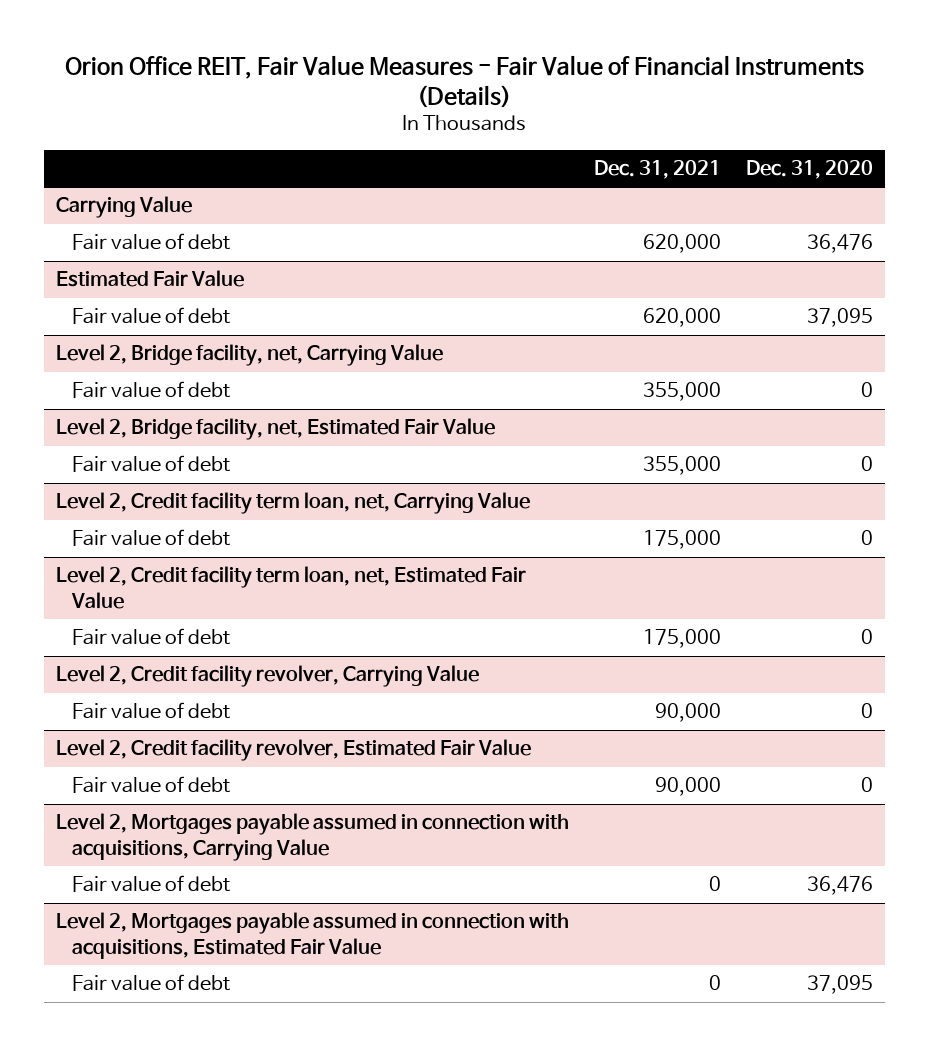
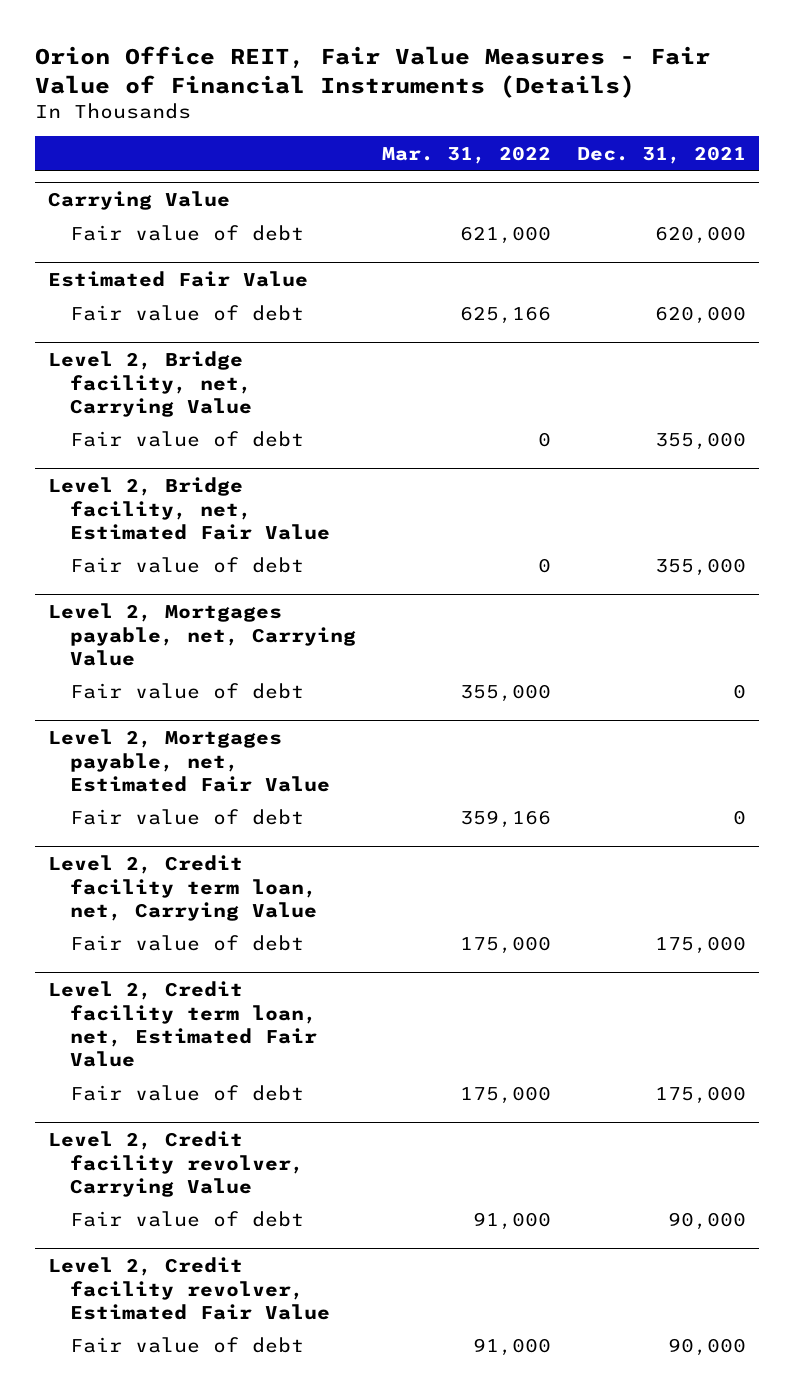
- | Dec. 31, 2021 | Dec. 31, 2020
+ | Mar. 31, 2022 | Dec. 31, 2021
+ Level 2, Mortgages payable, net, Carrying Value
+ Fair value of debt | 355,000 | 0
+ Level 2, Mortgages payable, net, Estimated Fair Value
+ Fair value of debt | 359,166 | 0
- Level 2, Mortgages payable assumed in connection with acquisitions, Carrying Value
- Fair value of debt | 0 | 36,476
- Level 2, Mortgages payable assumed in connection with acquisitions, Estimated Fair Value
- Fair value of debt | 0 | 37,095

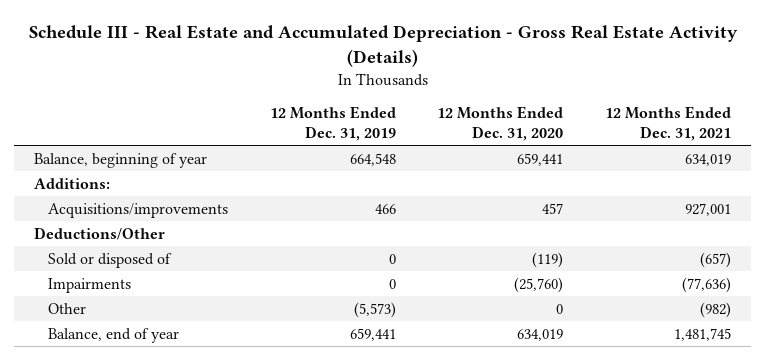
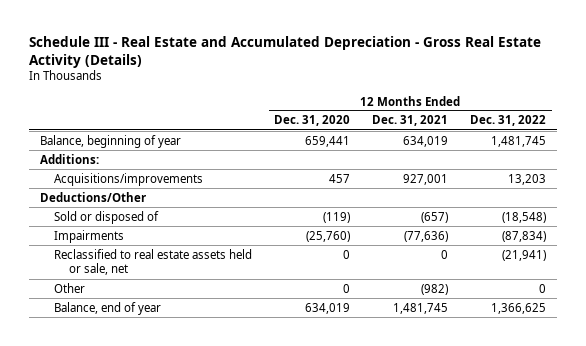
- | 12 Months Ended Dec. 31, 2019 | 12 Months Ended Dec. 31, 2020 | 12 Months Ended Dec. 31, 2021
+ | 12 Months Ended Dec. 31, 2020 | 12 Months Ended Dec. 31, 2021 | 12 Months Ended Dec. 31, 2022
+ Reclassified to real estate assets held or sale, net | 0 | 0 | (21,941)

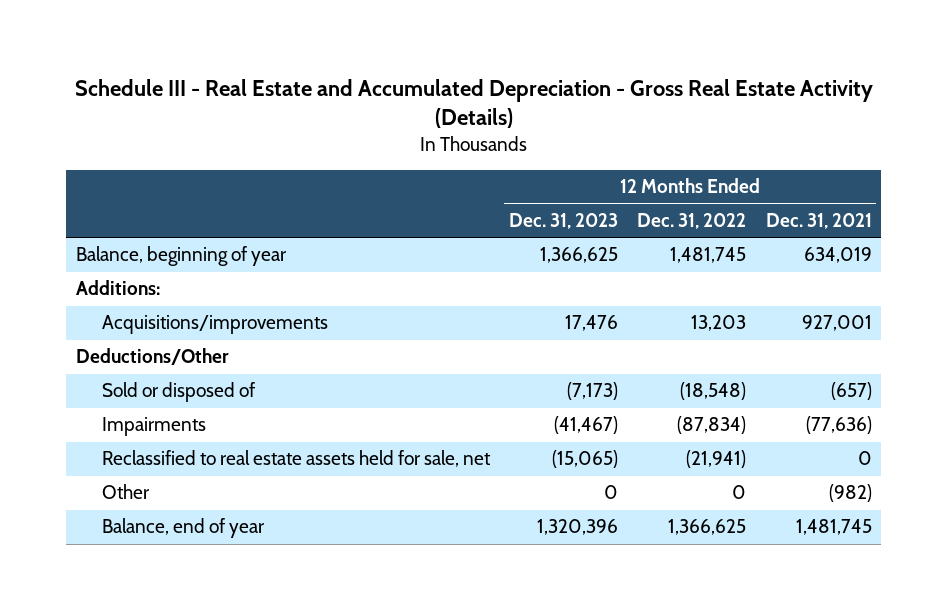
- | 12 Months Ended Dec. 31, 2020 | 12 Months Ended Dec. 31, 2021 | 12 Months Ended Dec. 31, 2022
+ | 12 Months Ended Dec. 31, 2023 | 12 Months Ended Dec. 31, 2022 | 12 Months Ended Dec. 31, 2021
- Reclassified to real estate assets held or sale, net | 0 | 0 | (21,941)
+ Reclassified to real estate assets held for sale, net | (15,065) | (21,941) | 0

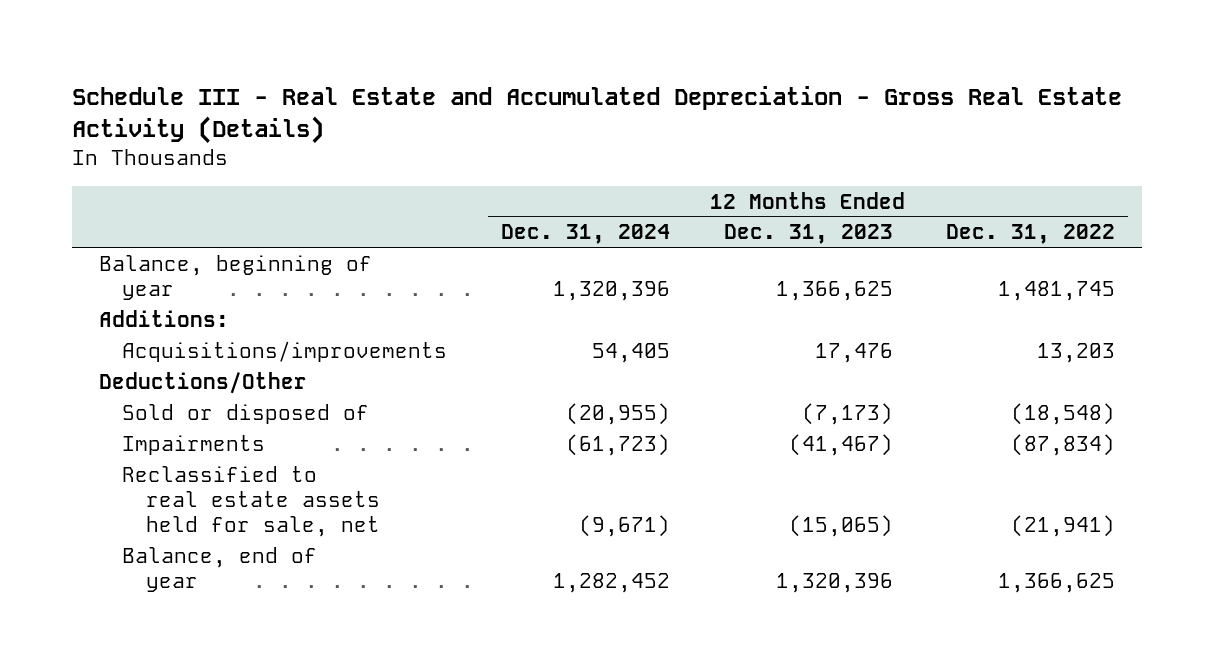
- | 12 Months Ended Dec. 31, 2023 | 12 Months Ended Dec. 31, 2022 | 12 Months Ended Dec. 31, 2021
+ | 12 Months Ended Dec. 31, 2024 | 12 Months Ended Dec. 31, 2023 | 12 Months Ended Dec. 31, 2022
- Other | 0 | 0 | (982)

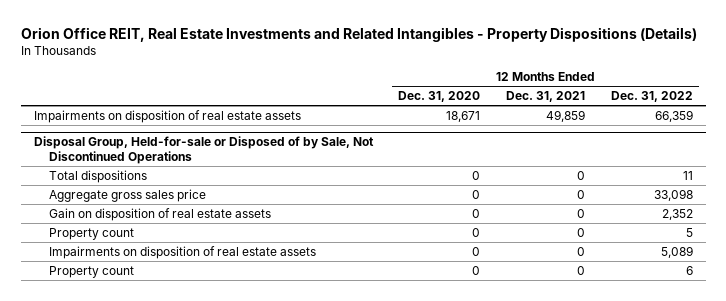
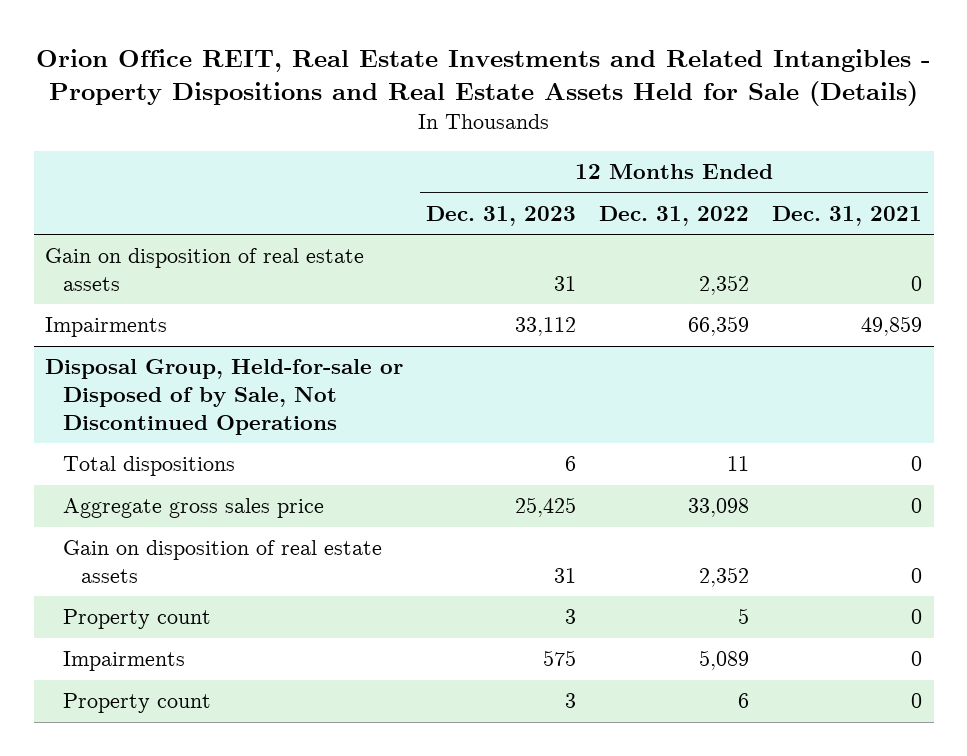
- Orion Office REIT, Real Estate Investments and Related Intangibles - Property Dispositions (Details)
+ Orion Office REIT, Real Estate Investments and Related Intangibles - Property Dispositions and Real Estate Assets Held for Sale (Details)
- | 12 Months Ended Dec. 31, 2020 | 12 Months Ended Dec. 31, 2021 | 12 Months Ended Dec. 31, 2022
+ | 12 Months Ended Dec. 31, 2023 | 12 Months Ended Dec. 31, 2022 | 12 Months Ended Dec. 31, 2021
- Impairments on disposition of real estate assets | 18,671 | 49,859 | 66,359
+ Gain on disposition of real estate assets | 31 | 2,352 | 0
+ Impairments | 33,112 | 66,359 | 49,859
@ Disposal Group, Held-for-sale or Disposed of by Sale, Not Discontinued Operations
- Impairments on disposition of real estate assets | 0 | 0 | 5,089
+ Impairments | 575 | 5,089 | 0

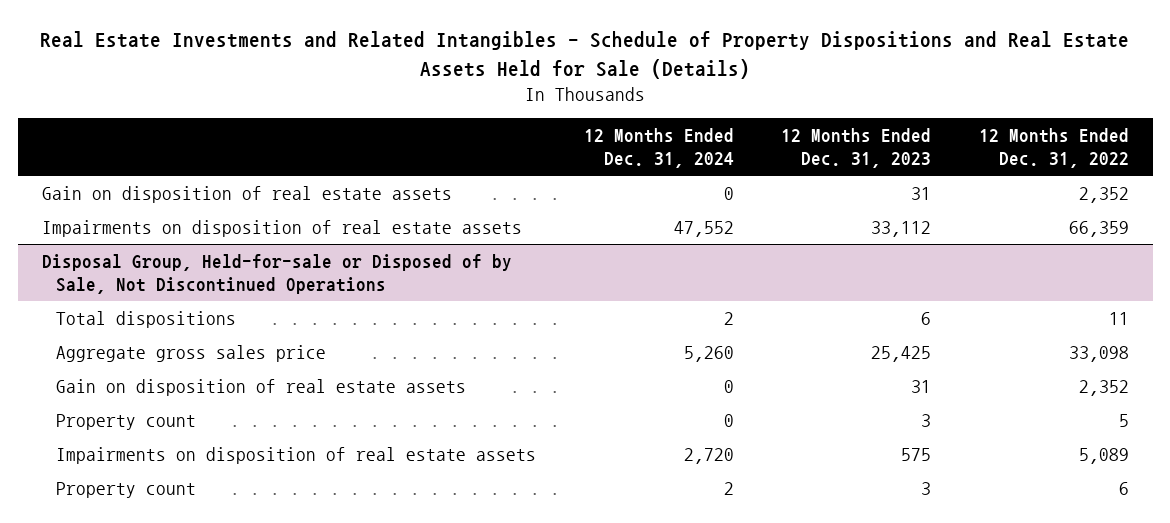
- Orion Office REIT, Real Estate Investments and Related Intangibles - Property Dispositions and Real Estate Assets Held for Sale (Details)
+ Real Estate Investments and Related Intangibles - Schedule of Property Dispositions and Real Estate Assets Held for Sale (Details)
- | 12 Months Ended Dec. 31, 2023 | 12 Months Ended Dec. 31, 2022 | 12 Months Ended Dec. 31, 2021
+ | 12 Months Ended Dec. 31, 2024 | 12 Months Ended Dec. 31, 2023 | 12 Months Ended Dec. 31, 2022
- Impairments | 33,112 | 66,359 | 49,859
+ Impairments on disposition of real estate assets | 47,552 | 33,112 | 66,359
@ Disposal Group, Held-for-sale or Disposed of by Sale, Not Discontinued Operations
- Impairments | 575 | 5,089 | 0
+ Impairments on disposition of real estate assets | 2,720 | 575 | 5,089

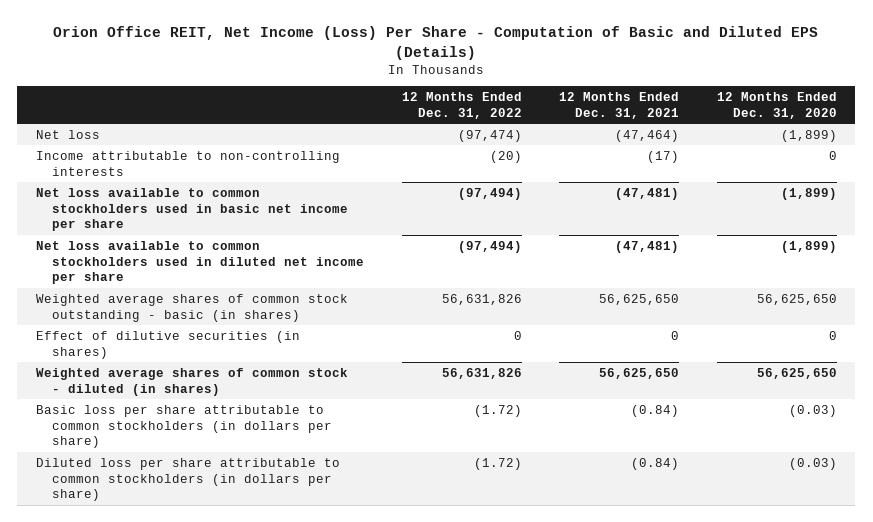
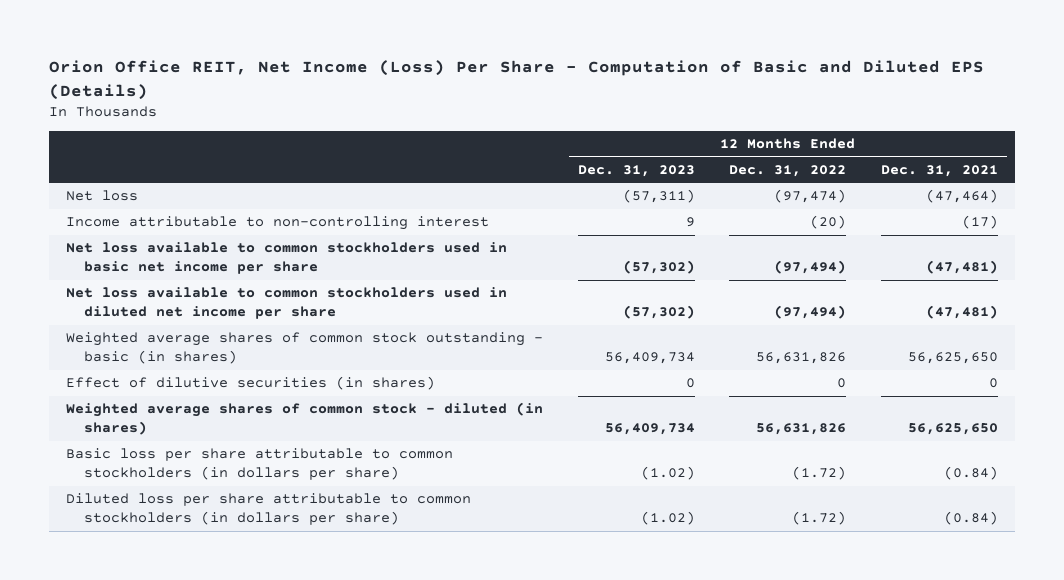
- | 12 Months Ended Dec. 31, 2022 | 12 Months Ended Dec. 31, 2021 | 12 Months Ended Dec. 31, 2020
+ | 12 Months Ended Dec. 31, 2023 | 12 Months Ended Dec. 31, 2022 | 12 Months Ended Dec. 31, 2021
- Income attributable to non-controlling interests | (20) | (17) | 0
+ Income attributable to non-controlling interest | 9 | (20) | (17)

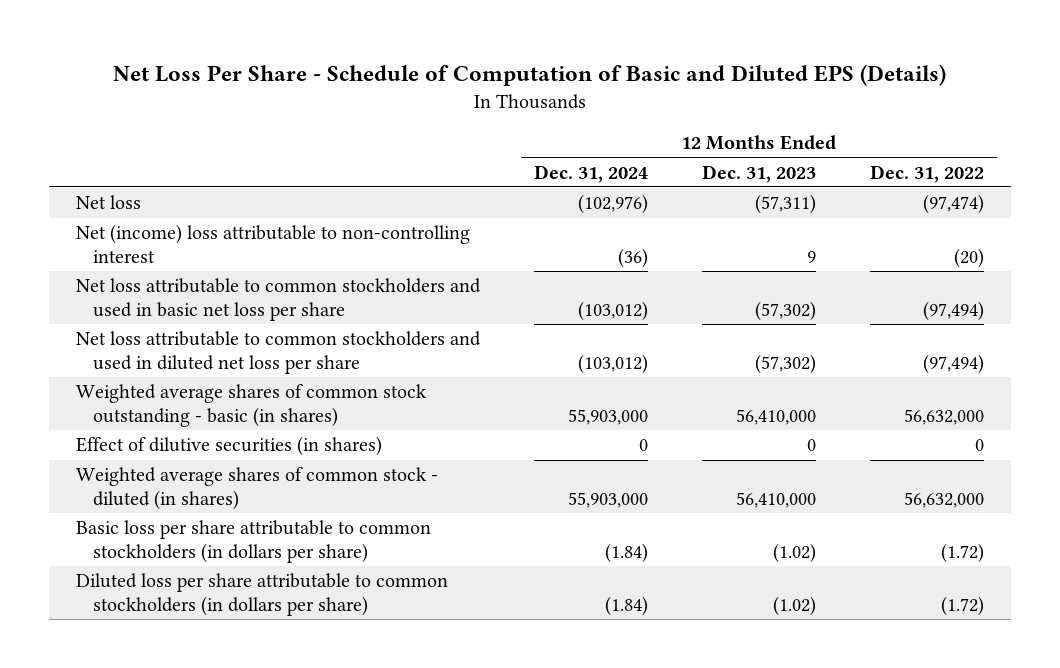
- Orion Office REIT, Net Income (Loss) Per Share - Computation of Basic and Diluted EPS (Details)
+ Net Loss Per Share - Schedule of Computation of Basic and Diluted EPS (Details)
- | 12 Months Ended Dec. 31, 2023 | 12 Months Ended Dec. 31, 2022 | 12 Months Ended Dec. 31, 2021
+ | 12 Months Ended Dec. 31, 2024 | 12 Months Ended Dec. 31, 2023 | 12 Months Ended Dec. 31, 2022
- Income attributable to non-controlling interest | 9 | (20) | (17)
- Net loss available to common stockholders used in basic net income per share | (57,302) | (97,494) | (47,481)
- Net loss available to common stockholders used in diluted net income per share | (57,302) | (97,494) | (47,481)
- Weighted average shares of common stock outstanding - basic (in shares) | 56,409,734 | 56,631,826 | 56,625,650
+ Net (income) loss attributable to non-controlling interest | (36) | 9 | (20)
+ Net loss attributable to common stockholders and used in basic net loss per share | (103,012) | (57,302) | (97,494)
+ Net loss attributable to common stockholders and used in diluted net loss per share | (103,012) | (57,302) | (97,494)
+ Weighted average shares of common stock outstanding - basic (in shares) | 55,903,000 | 56,410,000 | 56,632,000
- Weighted average shares of common stock - diluted (in shares) | 56,409,734 | 56,631,826 | 56,625,650
+ Weighted average shares of common stock - diluted (in shares) | 55,903,000 | 56,410,000 | 56,632,000

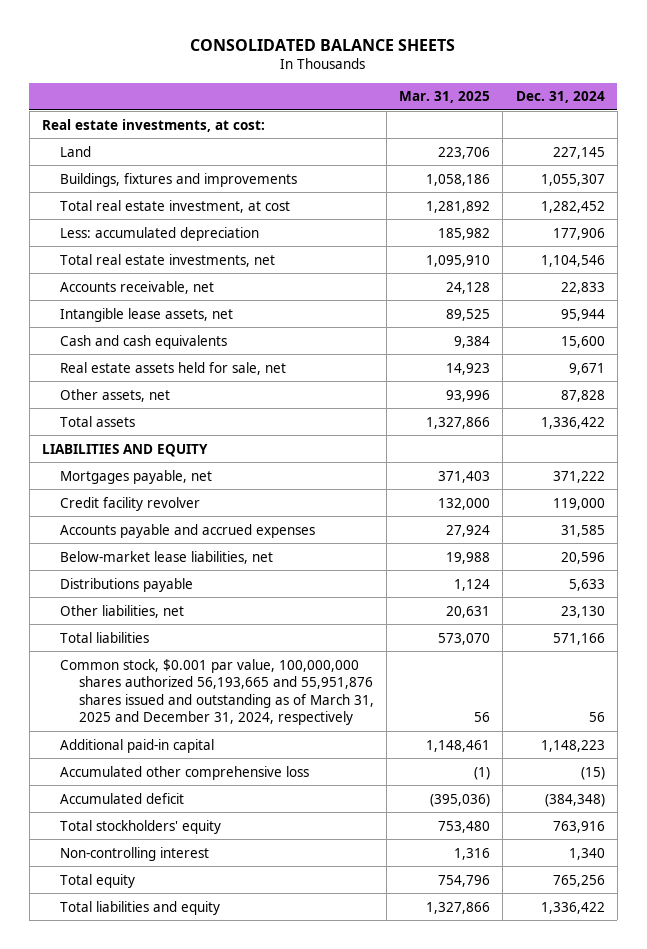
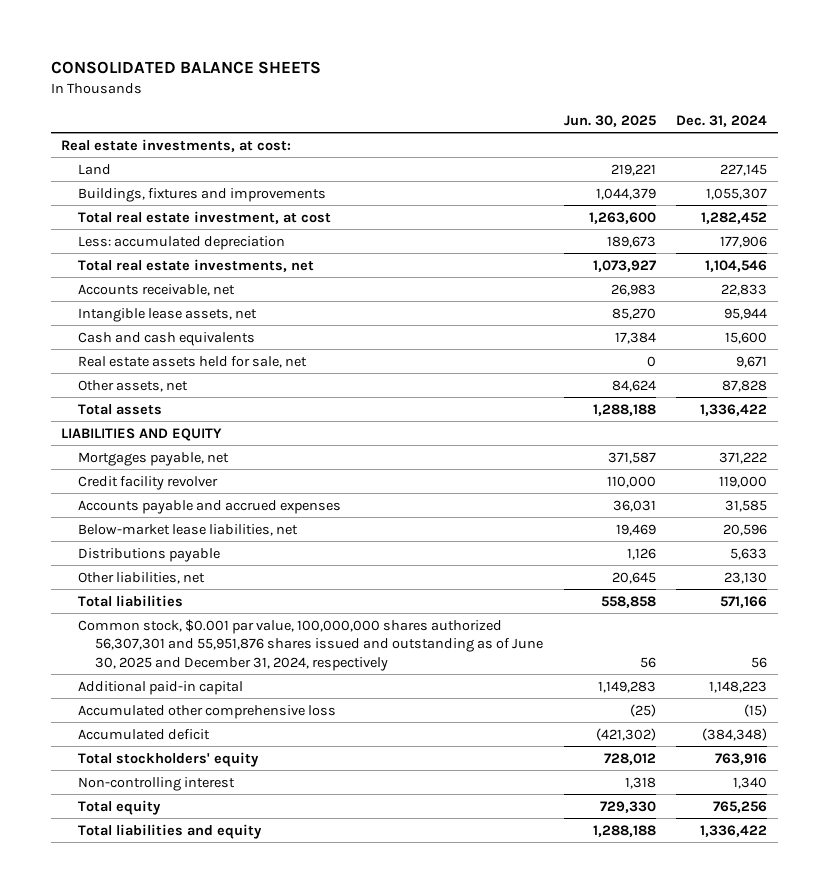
- | Mar. 31, 2025 | Dec. 31, 2024
+ | Jun. 30, 2025 | Dec. 31, 2024
- Common stock, $0.001 par value, 100,000,000 shares authorized 56,193,665 and 55,951,876 shares issued and outstanding as of March 31, 2025 and December 31, 2024, respectively | 56 | 56
+ Common stock, $0.001 par value, 100,000,000 shares authorized 56,307,301 and 55,951,876 shares issued and outstanding as of June 30, 2025 and December 31, 2024, respectively | 56 | 56

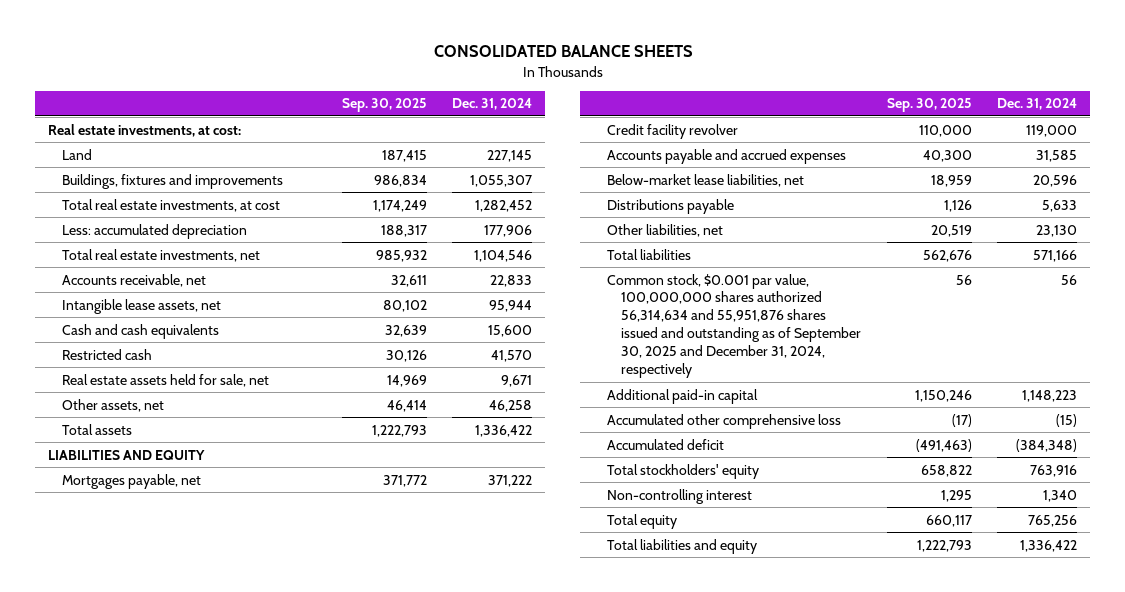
- | Jun. 30, 2025 | Dec. 31, 2024
+ | Sep. 30, 2025 | Dec. 31, 2024
- Total real estate investment, at cost | 1,263,600 | 1,282,452
+ Total real estate investments, at cost | 1,174,249 | 1,282,452
+ Restricted cash | 30,126 | 41,570
- Other assets, net | 84,624 | 87,828
+ Other assets, net | 46,414 | 46,258
- Common stock, $0.001 par value, 100,000,000 shares authorized 56,307,301 and 55,951,876 shares issued and outstanding as of June 30, 2025 and December 31, 2024, respectively | 56 | 56
+ Common stock, $0.001 par value, 100,000,000 shares authorized 56,314,634 and 55,951,876 shares issued and outstanding as of September 30, 2025 and December 31, 2024, respectively | 56 | 56

